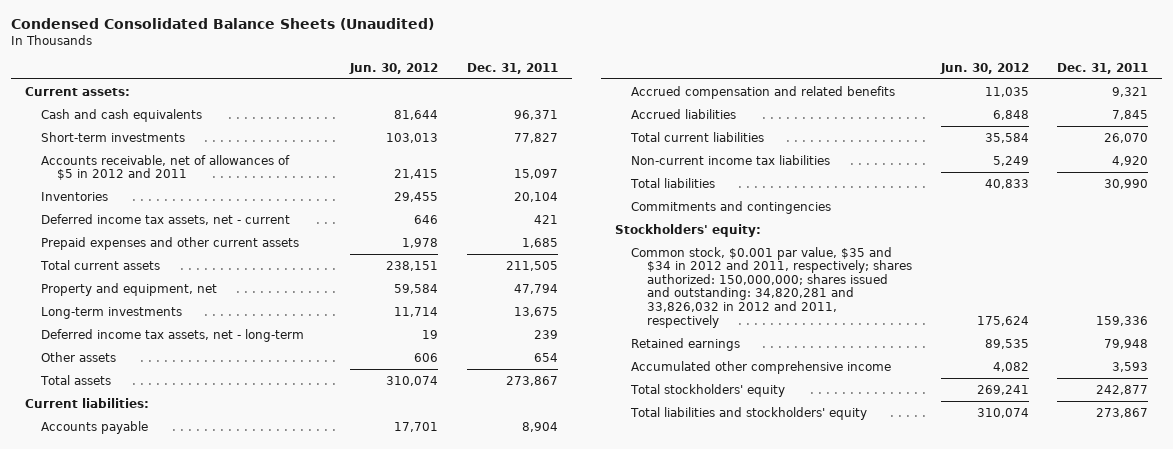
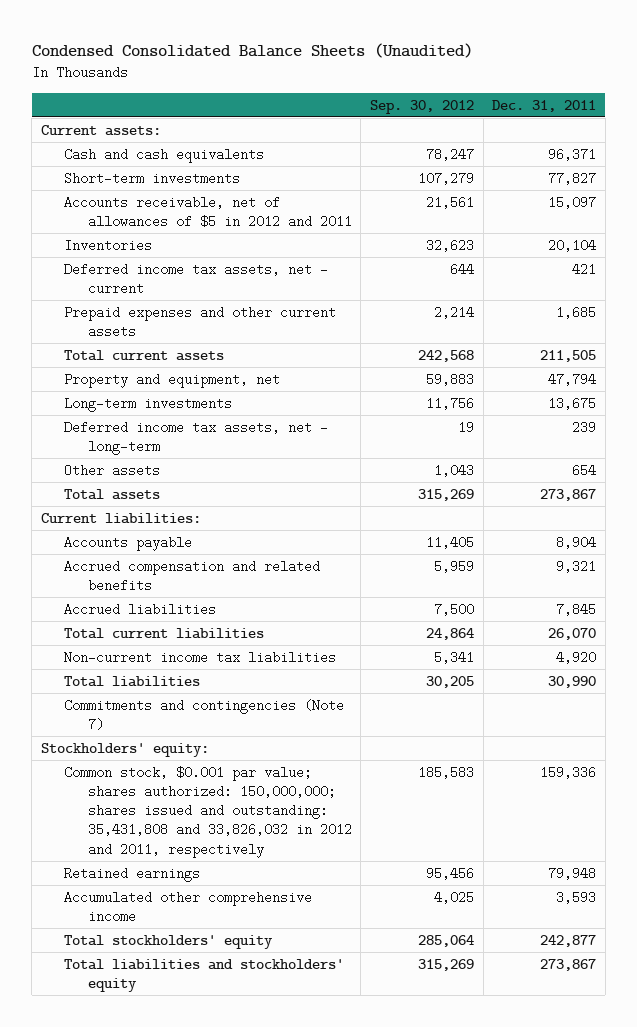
- | Jun. 30, 2012 | Dec. 31, 2011
+ | Sep. 30, 2012 | Dec. 31, 2011
- Commitments and contingencies
+ Commitments and contingencies (Note 7)
- Common stock, $0.001 par value, $35 and $34 in 2012 and 2011, respectively; shares authorized: 150,000,000; shares issued and outstanding: 34,820,281 and 33,826,032 in 2012 and 2011, respectively | 175,624 | 159,336
+ Common stock, $0.001 par value; shares authorized: 150,000,000; shares issued and outstanding: 35,431,808 and 33,826,032 in 2012 and 2011, respectively | 185,583 | 159,336

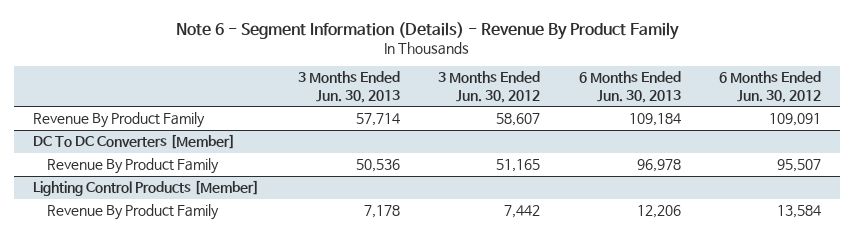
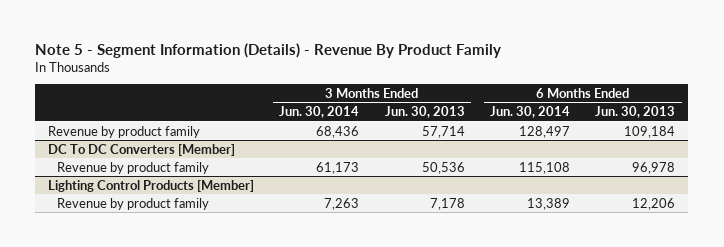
- Note 6 - Segment Information (Details) - Revenue By Product Family
+ Note 5 - Segment Information (Details) - Revenue By Product Family
- | 3 Months Ended Jun. 30, 2013 | 3 Months Ended Jun. 30, 2012 | 6 Months Ended Jun. 30, 2013 | 6 Months Ended Jun. 30, 2012
+ | 3 Months Ended Jun. 30, 2014 | 3 Months Ended Jun. 30, 2013 | 6 Months Ended Jun. 30, 2014 | 6 Months Ended Jun. 30, 2013
- Revenue By Product Family | 57,714 | 58,607 | 109,184 | 109,091
+ Revenue by product family | 68,436 | 57,714 | 128,497 | 109,184
@ DC To DC Converters [Member]
- Revenue By Product Family | 50,536 | 51,165 | 96,978 | 95,507
+ Revenue by product family | 61,173 | 50,536 | 115,108 | 96,978
@ Lighting Control Products [Member]
- Revenue By Product Family | 7,178 | 7,442 | 12,206 | 13,584
+ Revenue by product family | 7,263 | 7,178 | 13,389 | 12,206

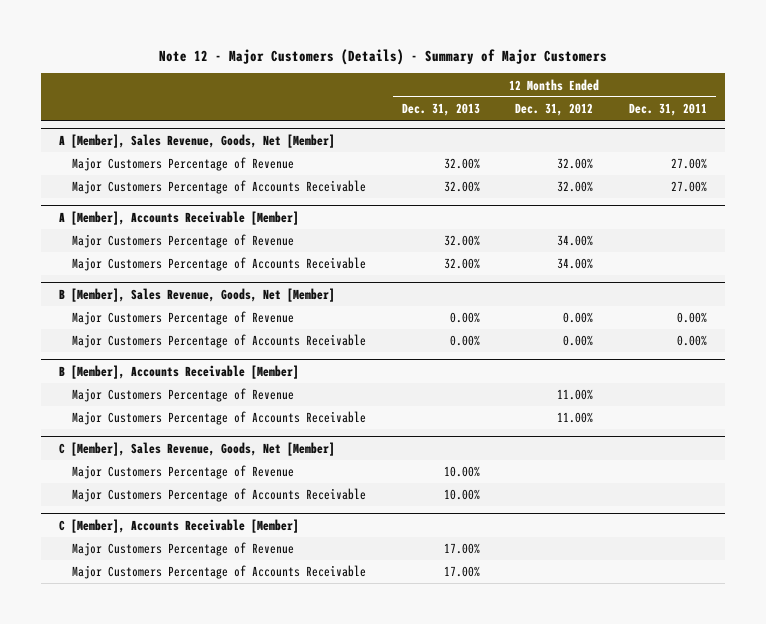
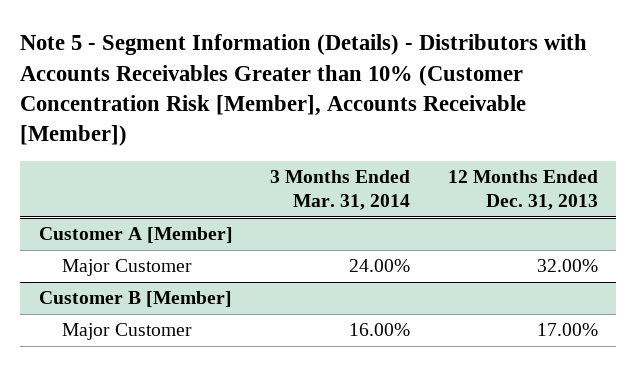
- Note 12 - Major Customers (Details) - Summary of Major Customers
+ Note 5 - Segment Information (Details) - Distributors with Accounts Receivables Greater than 10% (Customer Concentration Risk [Member], Accounts Receivable [Member])
- | 12 Months Ended Dec. 31, 2013 | 12 Months Ended Dec. 31, 2012 | 12 Months Ended Dec. 31, 2011
+ | 3 Months Ended Mar. 31, 2014 | 12 Months Ended Dec. 31, 2013
- A [Member], Sales Revenue, Goods, Net [Member]
- Major Customers Percentage of Revenue | 32.00% | 32.00% | 27.00%
- Major Customers Percentage of Accounts Receivable | 32.00% | 32.00% | 27.00%
- A [Member], Accounts Receivable [Member]
- Major Customers Percentage of Revenue | 32.00% | 34.00% |
- Major Customers Percentage of Accounts Receivable | 32.00% | 34.00% |
- B [Member], Sales Revenue, Goods, Net [Member]
- Major Customers Percentage of Revenue | 0.00% | 0.00% | 0.00%
- Major Customers Percentage of Accounts Receivable | 0.00% | 0.00% | 0.00%
- B [Member], Accounts Receivable [Member]
- Major Customers Percentage of Revenue | | 11.00% |
- Major Customers Percentage of Accounts Receivable | | 11.00% |
- C [Member], Sales Revenue, Goods, Net [Member]
- Major Customers Percentage of Revenue | 10.00% | |
- Major Customers Percentage of Accounts Receivable | 10.00% | |
- C [Member], Accounts Receivable [Member]
- Major Customers Percentage of Revenue | 17.00% | |
- Major Customers Percentage of Accounts Receivable | 17.00% | |
+ Customer A [Member]
+ Major Customer | 24.00% | 32.00%
+ Customer B [Member]
+ Major Customer | 16.00% | 17.00%

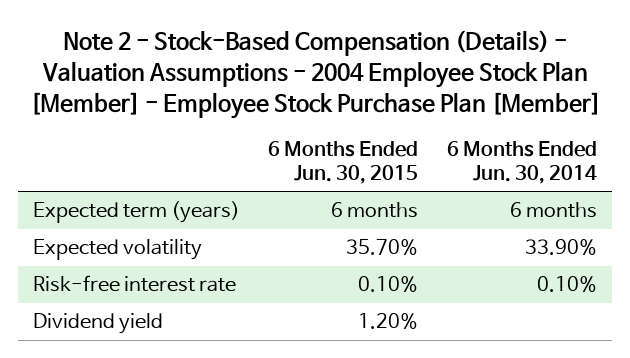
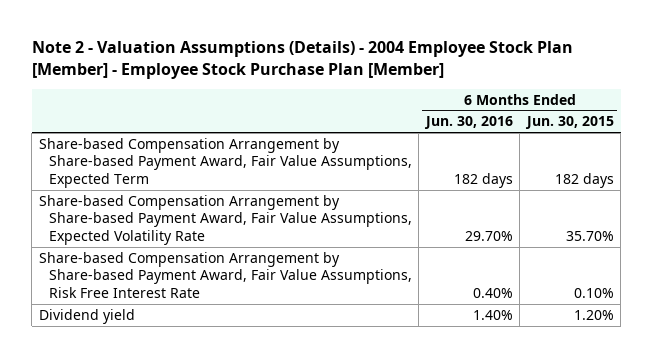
- Note 2 - Stock-Based Compensation (Details) - Valuation Assumptions - 2004 Employee Stock Plan [Member] - Employee Stock Purchase Plan [Member]
+ Note 2 - Valuation Assumptions (Details) - 2004 Employee Stock Plan [Member] - Employee Stock Purchase Plan [Member]
- | 6 Months Ended Jun. 30, 2015 | 6 Months Ended Jun. 30, 2014
+ | 6 Months Ended Jun. 30, 2016 | 6 Months Ended Jun. 30, 2015
- Expected term (years) | 6 months | 6 months
- Expected volatility | 35.70% | 33.90%
- Risk-free interest rate | 0.10% | 0.10%
+ Share-based Compensation Arrangement by Share-based Payment Award, Fair Value Assumptions, Expected Term | 182 days | 182 days
+ Share-based Compensation Arrangement by Share-based Payment Award, Fair Value Assumptions, Expected Volatility Rate | 29.70% | 35.70%
+ Share-based Compensation Arrangement by Share-based Payment Award, Fair Value Assumptions, Risk Free Interest Rate | 0.40% | 0.10%

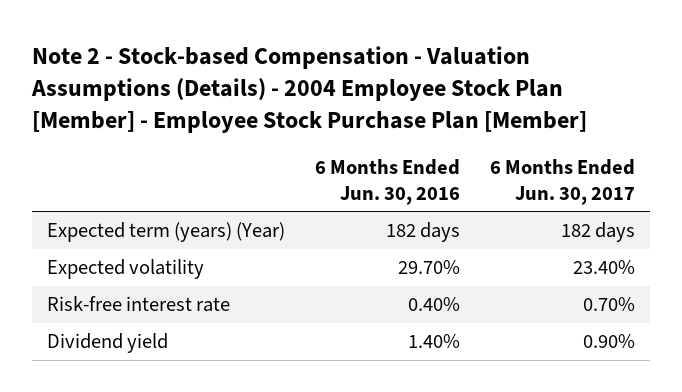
- Note 2 - Valuation Assumptions (Details) - 2004 Employee Stock Plan [Member] - Employee Stock Purchase Plan [Member]
+ Note 2 - Stock-based Compensation - Valuation Assumptions (Details) - 2004 Employee Stock Plan [Member] - Employee Stock Purchase Plan [Member]
- | 6 Months Ended Jun. 30, 2016 | 6 Months Ended Jun. 30, 2015
+ | 6 Months Ended Jun. 30, 2016 | 6 Months Ended Jun. 30, 2017
- Share-based Compensation Arrangement by Share-based Payment Award, Fair Value Assumptions, Expected Term | 182 days | 182 days
- Share-based Compensation Arrangement by Share-based Payment Award, Fair Value Assumptions, Expected Volatility Rate | 29.70% | 35.70%
- Share-based Compensation Arrangement by Share-based Payment Award, Fair Value Assumptions, Risk Free Interest Rate | 0.40% | 0.10%
+ Expected term (years) (Year) | 182 days | 182 days
+ Expected volatility | 29.70% | 23.40%
+ Risk-free interest rate | 0.40% | 0.70%

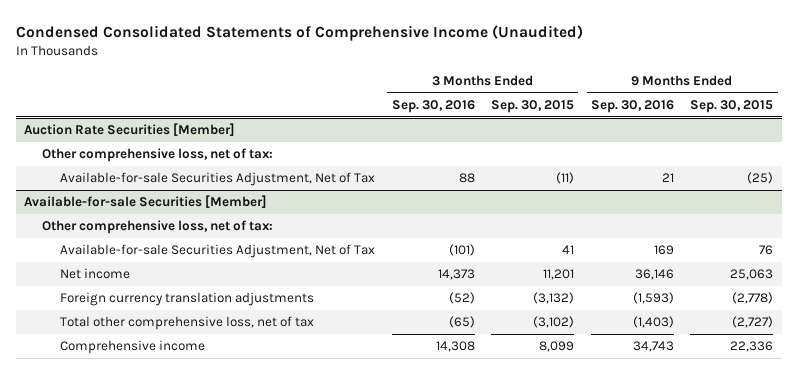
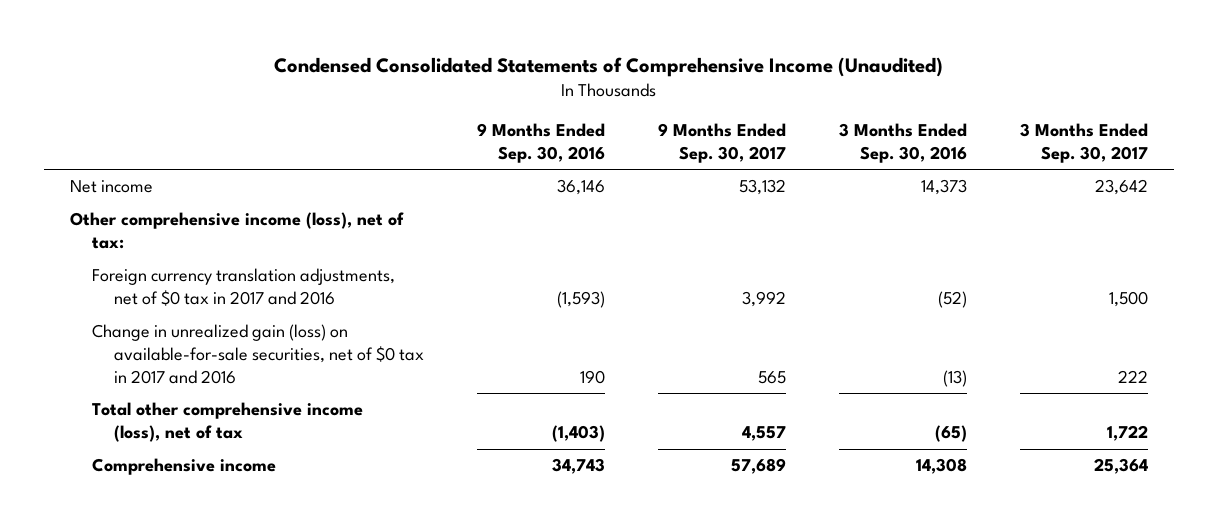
- | 3 Months Ended Sep. 30, 2016 | 3 Months Ended Sep. 30, 2015 | 9 Months Ended Sep. 30, 2016 | 9 Months Ended Sep. 30, 2015
+ | 9 Months Ended Sep. 30, 2016 | 9 Months Ended Sep. 30, 2017 | 3 Months Ended Sep. 30, 2016 | 3 Months Ended Sep. 30, 2017
- Auction Rate Securities [Member]
- Other comprehensive loss, net of tax:
- Available-for-sale Securities Adjustment, Net of Tax | 88 | (11) | 21 | (25)
- Available-for-sale Securities [Member]
- Other comprehensive loss, net of tax:
- Available-for-sale Securities Adjustment, Net of Tax | (101) | 41 | 169 | 76
- Foreign currency translation adjustments | (52) | (3,132) | (1,593) | (2,778)
- Total other comprehensive loss, net of tax | (65) | (3,102) | (1,403) | (2,727)
+ Other comprehensive income (loss), net of tax:
+ Foreign currency translation adjustments, net of $0 tax in 2017 and 2016 | (1,593) | 3,992 | (52) | 1,500
+ Change in unrealized gain (loss) on available-for-sale securities, net of $0 tax in 2017 and 2016 | 190 | 565 | (13) | 222
+ Total other comprehensive income (loss), net of tax | (1,403) | 4,557 | (65) | 1,722

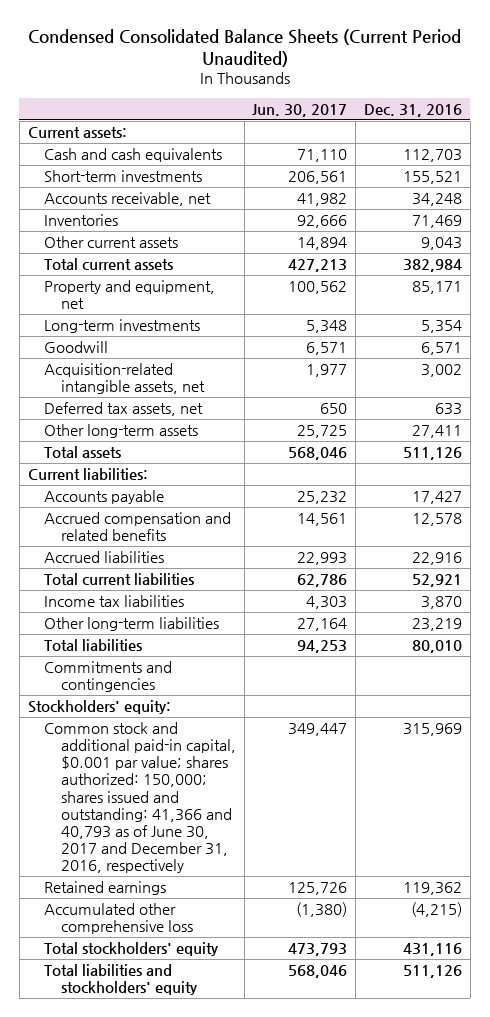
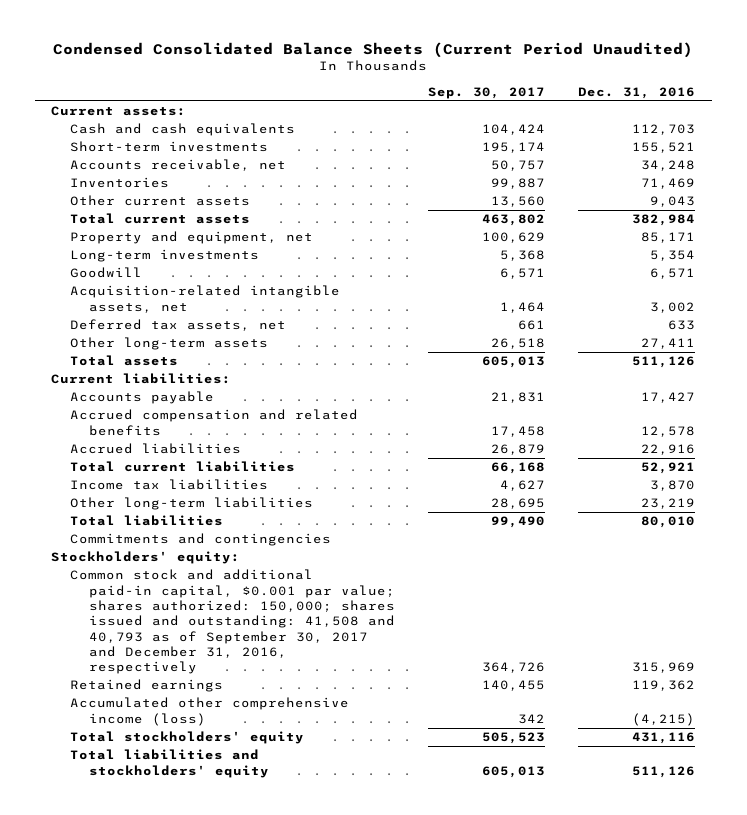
- | Jun. 30, 2017 | Dec. 31, 2016
+ | Sep. 30, 2017 | Dec. 31, 2016
- Common stock and additional paid-in capital, $0.001 par value; shares authorized: 150,000; shares issued and outstanding: 41,366 and 40,793 as of June 30, 2017 and December 31, 2016, respectively | 349,447 | 315,969
+ Common stock and additional paid-in capital, $0.001 par value; shares authorized: 150,000; shares issued and outstanding: 41,508 and 40,793 as of September 30, 2017 and December 31, 2016, respectively | 364,726 | 315,969
- Accumulated other comprehensive loss | (1,380) | (4,215)
+ Accumulated other comprehensive income (loss) | 342 | (4,215)

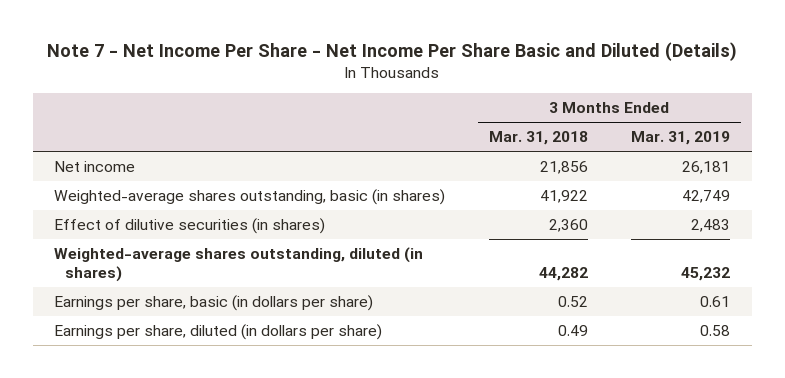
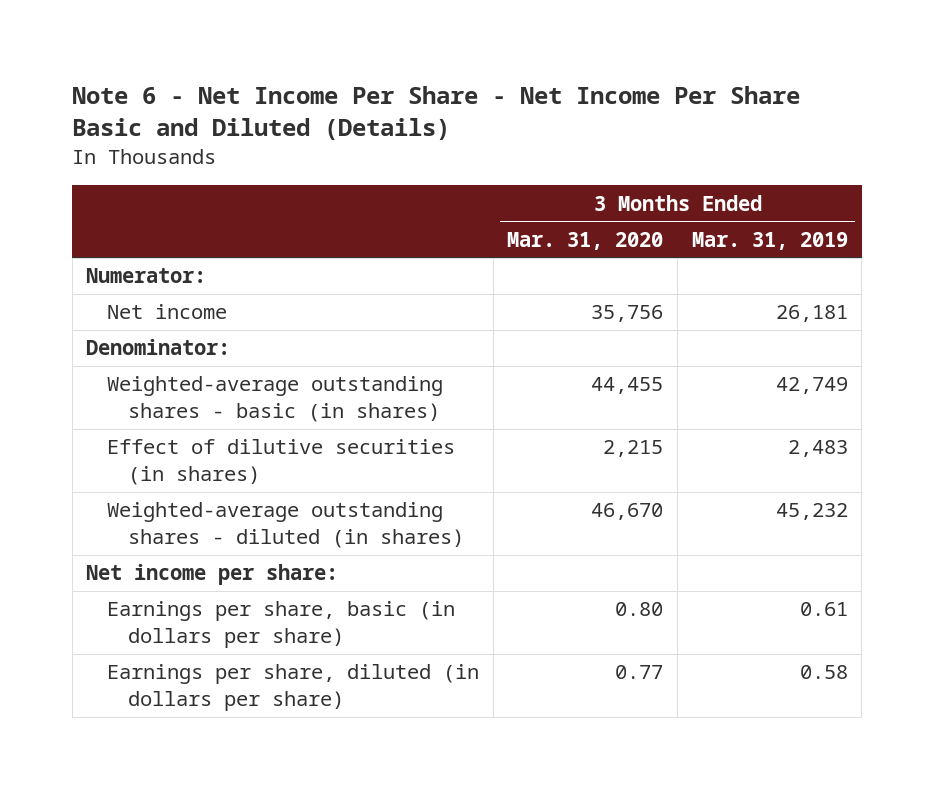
- Note 7 - Net Income Per Share - Net Income Per Share Basic and Diluted (Details)
+ Note 6 - Net Income Per Share - Net Income Per Share Basic and Diluted (Details)
- | 3 Months Ended Mar. 31, 2018 | 3 Months Ended Mar. 31, 2019
+ | 3 Months Ended Mar. 31, 2020 | 3 Months Ended Mar. 31, 2019
+ Numerator:
- Weighted-average shares outstanding, basic (in shares) | 41,922 | 42,749
+ Denominator:
+ Weighted-average outstanding shares - basic (in shares) | 44,455 | 42,749
- Weighted-average shares outstanding, diluted (in shares) | 44,282 | 45,232
+ Weighted-average outstanding shares - diluted (in shares) | 46,670 | 45,232
+ Net income per share:

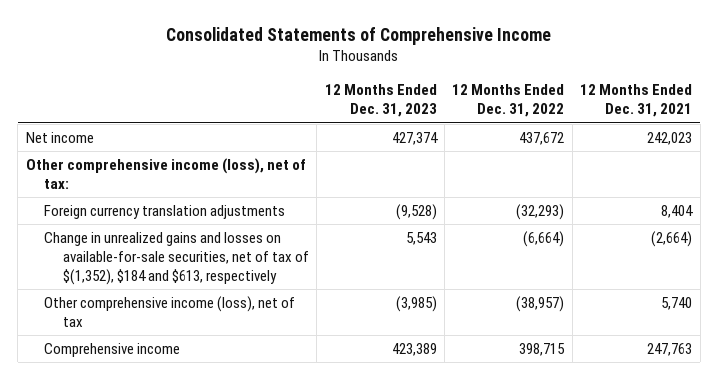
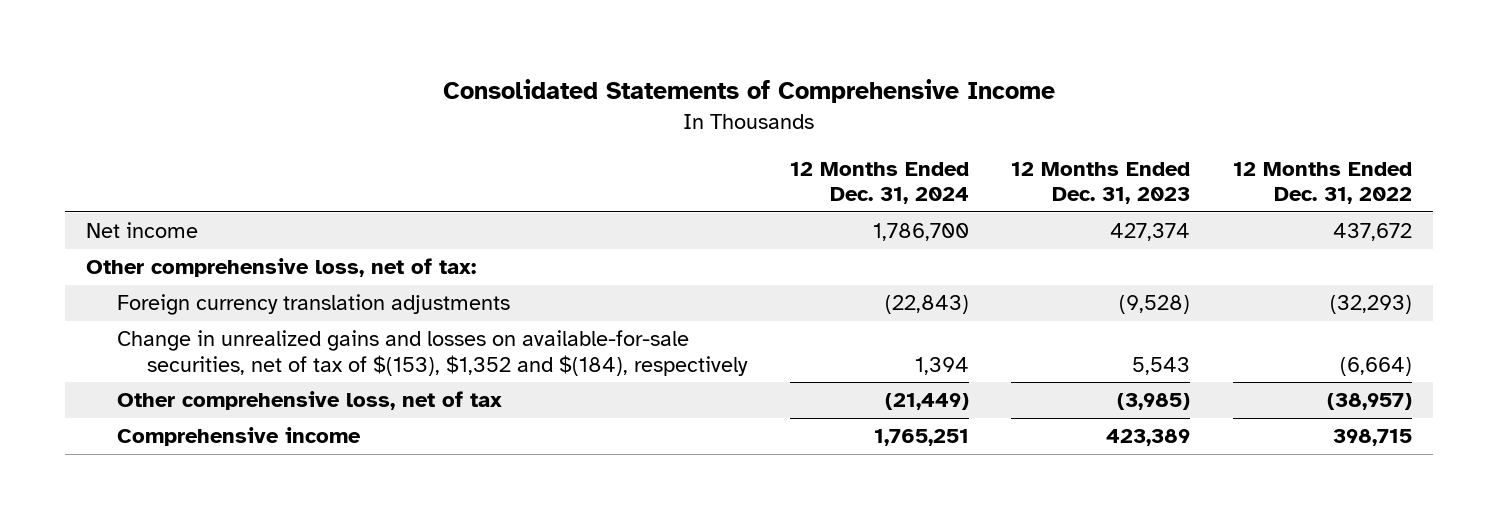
- | 12 Months Ended Dec. 31, 2023 | 12 Months Ended Dec. 31, 2022 | 12 Months Ended Dec. 31, 2021
+ | 12 Months Ended Dec. 31, 2024 | 12 Months Ended Dec. 31, 2023 | 12 Months Ended Dec. 31, 2022
- Other comprehensive income (loss), net of tax:
+ Other comprehensive loss, net of tax:
- Change in unrealized gains and losses on available-for-sale securities, net of tax of $(1,352), $184 and $613, respectively | 5,543 | (6,664) | (2,664)
- Other comprehensive income (loss), net of tax | (3,985) | (38,957) | 5,740
+ Change in unrealized gains and losses on available-for-sale securities, net of tax of $(153), $1,352 and $(184), respectively | 1,394 | 5,543 | (6,664)
+ Other comprehensive loss, net of tax | (21,449) | (3,985) | (38,957)

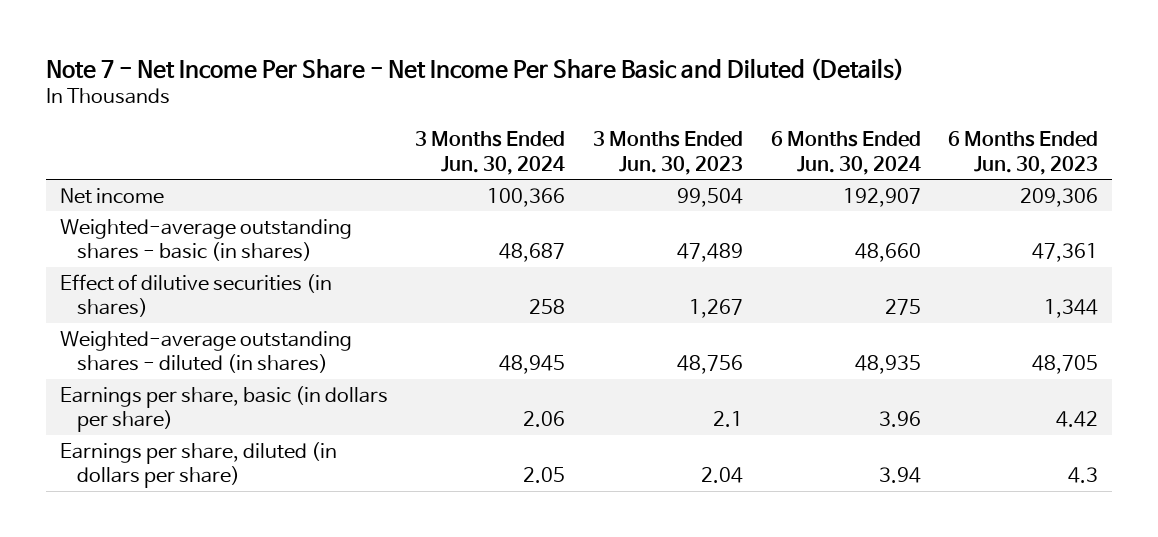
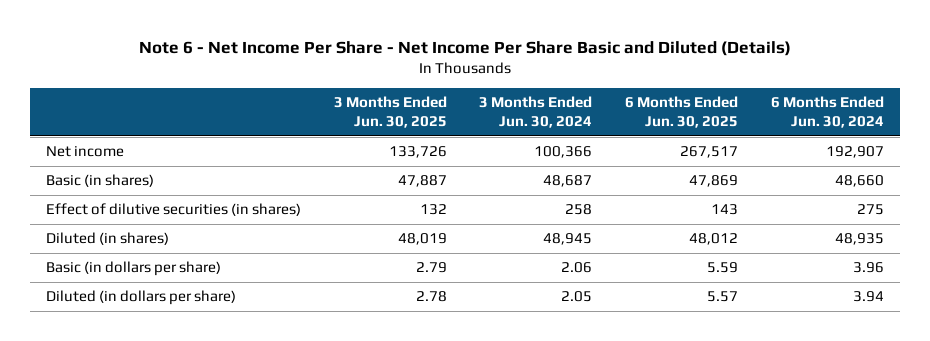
- Note 7 - Net Income Per Share - Net Income Per Share Basic and Diluted (Details)
+ Note 6 - Net Income Per Share - Net Income Per Share Basic and Diluted (Details)
- | 3 Months Ended Jun. 30, 2024 | 3 Months Ended Jun. 30, 2023 | 6 Months Ended Jun. 30, 2024 | 6 Months Ended Jun. 30, 2023
+ | 3 Months Ended Jun. 30, 2025 | 3 Months Ended Jun. 30, 2024 | 6 Months Ended Jun. 30, 2025 | 6 Months Ended Jun. 30, 2024
- Weighted-average outstanding shares - basic (in shares) | 48,687 | 47,489 | 48,660 | 47,361
+ Basic (in shares) | 47,887 | 48,687 | 47,869 | 48,660
- Weighted-average outstanding shares - diluted (in shares) | 48,945 | 48,756 | 48,935 | 48,705
- Earnings per share, basic (in dollars per share) | 2.06 | 2.1 | 3.96 | 4.42
- Earnings per share, diluted (in dollars per share) | 2.05 | 2.04 | 3.94 | 4.3
+ Diluted (in shares) | 48,019 | 48,945 | 48,012 | 48,935
+ Basic (in dollars per share) | 2.79 | 2.06 | 5.59 | 3.96
+ Diluted (in dollars per share) | 2.78 | 2.05 | 5.57 | 3.94

